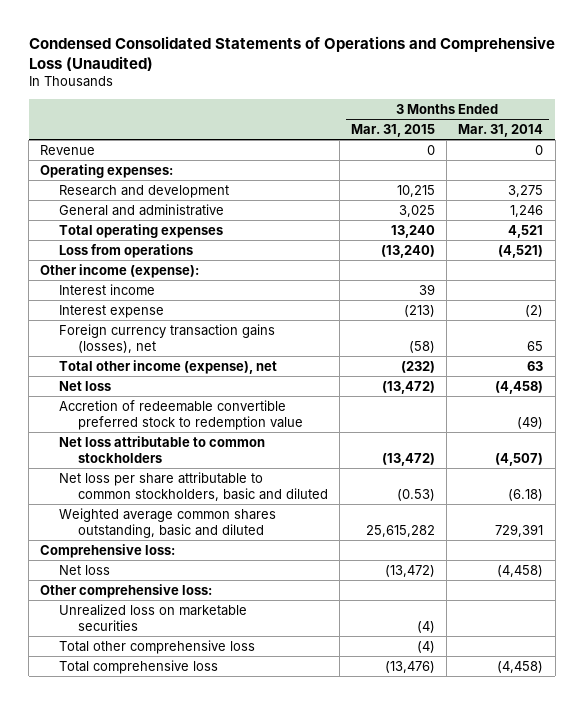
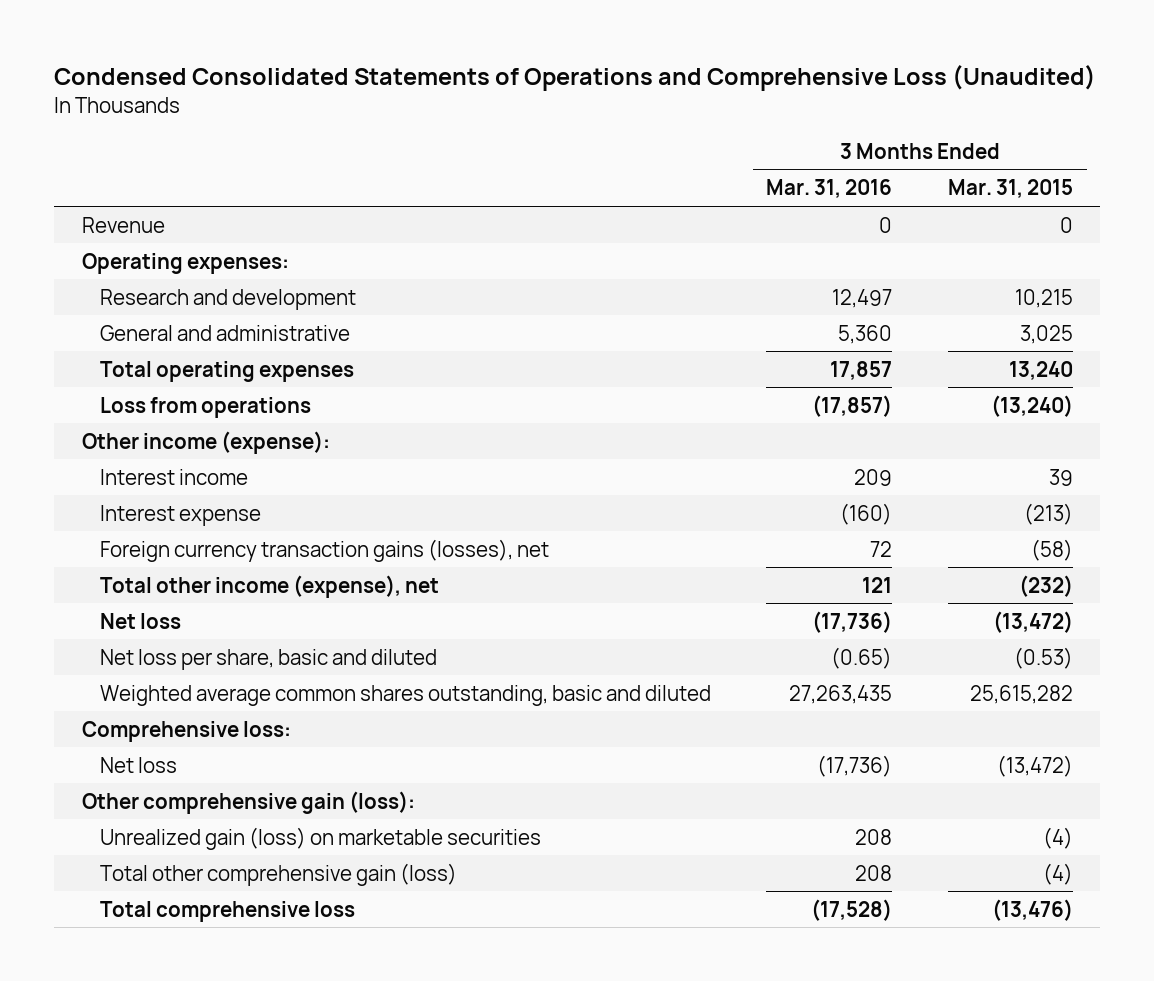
- | 3 Months Ended Mar. 31, 2015 | 3 Months Ended Mar. 31, 2014
+ | 3 Months Ended Mar. 31, 2016 | 3 Months Ended Mar. 31, 2015
- Accretion of redeemable convertible preferred stock to redemption value | | (49)
- Net loss attributable to common stockholders | (13,472) | (4,507)
- Net loss per share attributable to common stockholders, basic and diluted | (0.53) | (6.18)
+ Net loss per share, basic and diluted | (0.65) | (0.53)
- Other comprehensive loss:
- Unrealized loss on marketable securities | (4) |
- Total other comprehensive loss | (4) |
+ Other comprehensive gain (loss):
+ Unrealized gain (loss) on marketable securities | 208 | (4)
+ Total other comprehensive gain (loss) | 208 | (4)

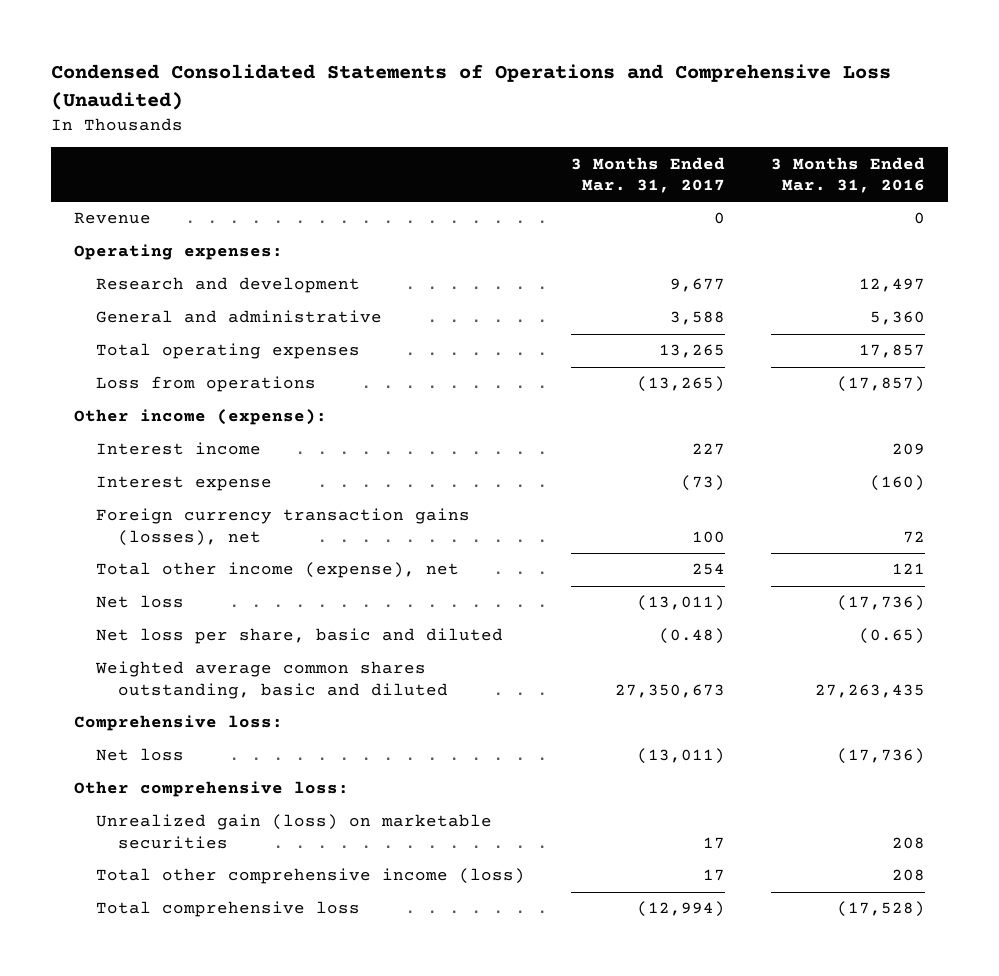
- | 3 Months Ended Mar. 31, 2016 | 3 Months Ended Mar. 31, 2015
+ | 3 Months Ended Mar. 31, 2017 | 3 Months Ended Mar. 31, 2016
- Other comprehensive gain (loss):
+ Other comprehensive loss:
- Total other comprehensive gain (loss) | 208 | (4)
+ Total other comprehensive income (loss) | 17 | 208

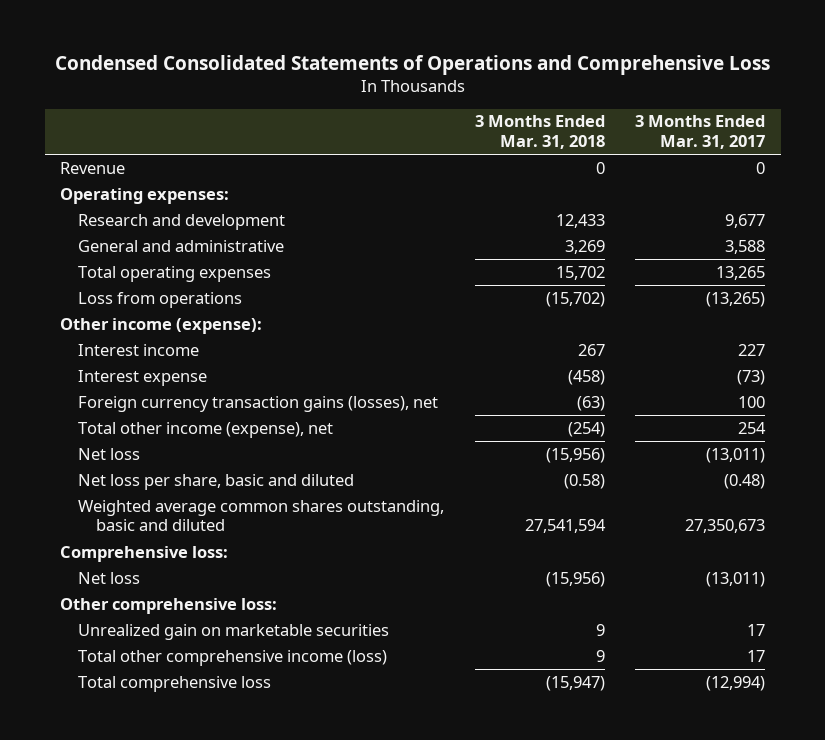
- Condensed Consolidated Statements of Operations and Comprehensive Loss (Unaudited)
+ Condensed Consolidated Statements of Operations and Comprehensive Loss
- | 3 Months Ended Mar. 31, 2017 | 3 Months Ended Mar. 31, 2016
+ | 3 Months Ended Mar. 31, 2018 | 3 Months Ended Mar. 31, 2017
- Unrealized gain (loss) on marketable securities | 17 | 208
+ Unrealized gain on marketable securities | 9 | 17

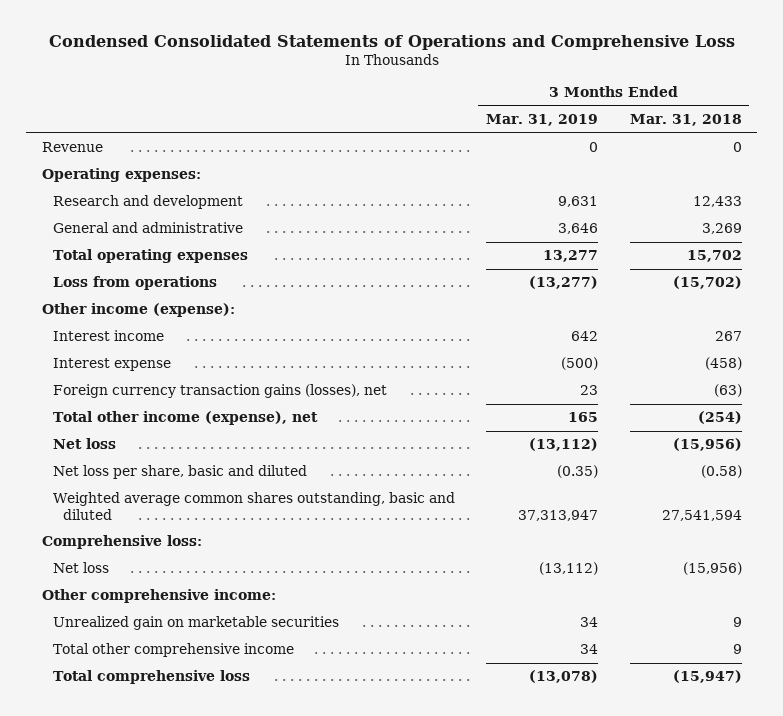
- | 3 Months Ended Mar. 31, 2018 | 3 Months Ended Mar. 31, 2017
+ | 3 Months Ended Mar. 31, 2019 | 3 Months Ended Mar. 31, 2018
- Other comprehensive loss:
+ Other comprehensive income:
- Total other comprehensive income (loss) | 9 | 17
+ Total other comprehensive income | 34 | 9

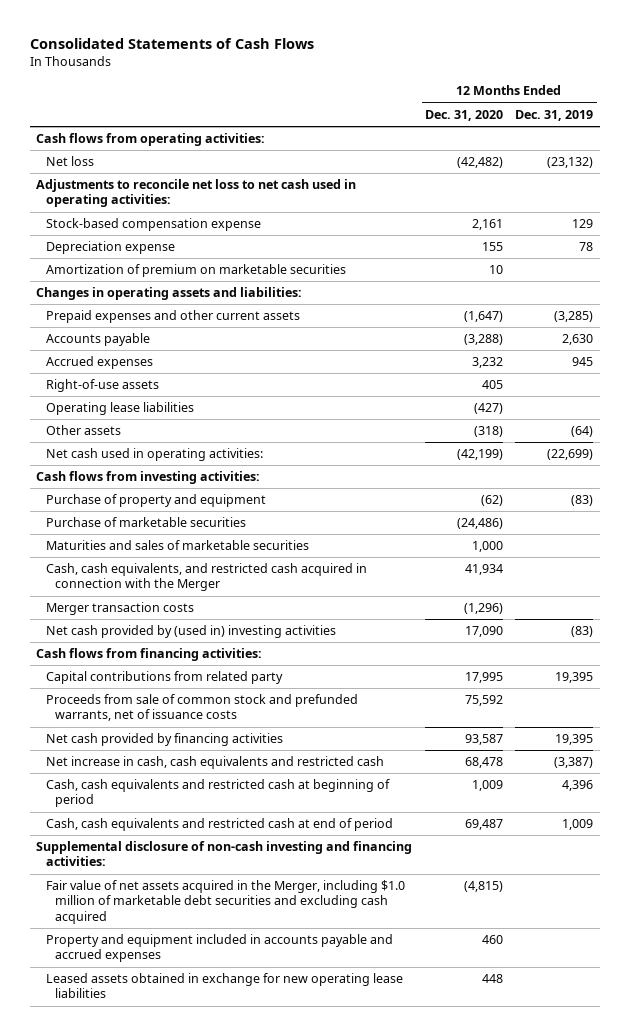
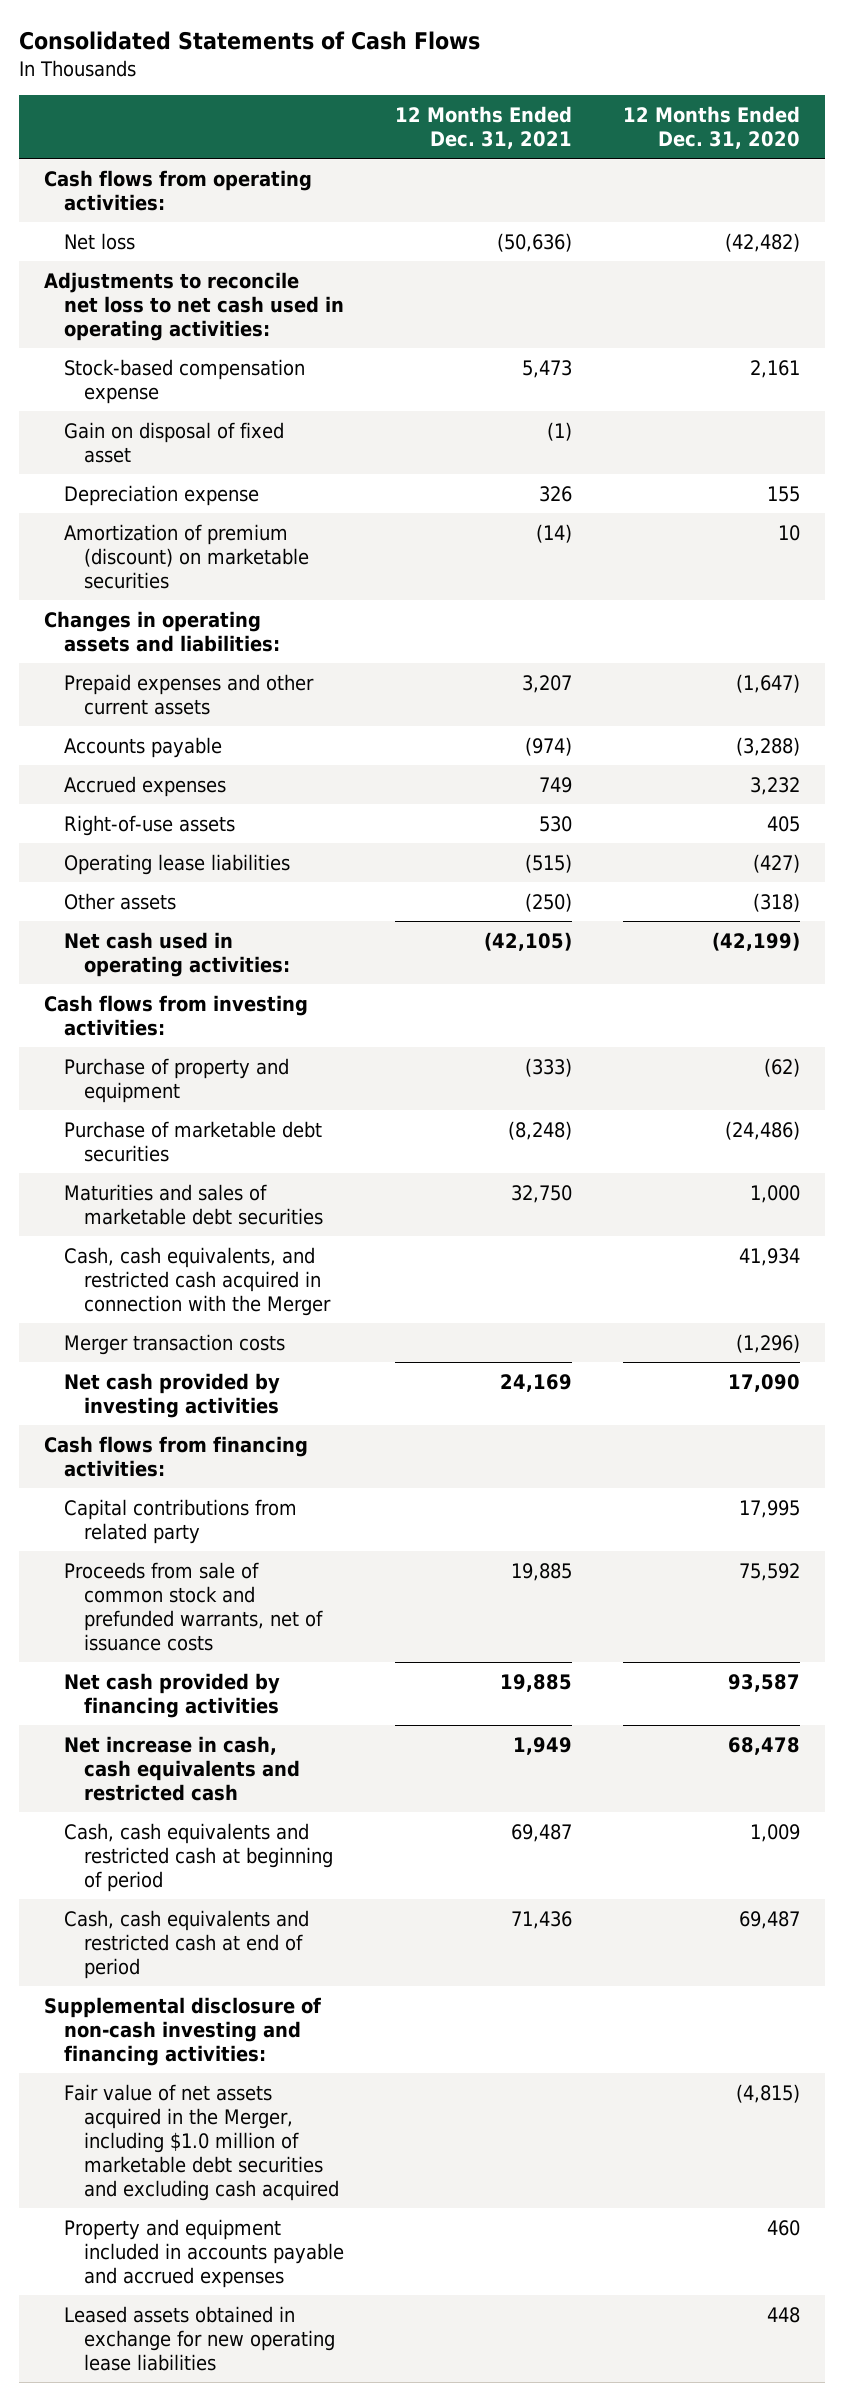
- | 12 Months Ended Dec. 31, 2020 | 12 Months Ended Dec. 31, 2019
+ | 12 Months Ended Dec. 31, 2021 | 12 Months Ended Dec. 31, 2020
+ Gain on disposal of fixed asset | (1) |
- Amortization of premium on marketable securities | 10 |
+ Amortization of premium (discount) on marketable securities | (14) | 10
- Purchase of marketable securities | (24,486) |
- Maturities and sales of marketable securities | 1,000 |
+ Purchase of marketable debt securities | (8,248) | (24,486)
+ Maturities and sales of marketable debt securities | 32,750 | 1,000
- Net cash provided by (used in) investing activities | 17,090 | (83)
+ Net cash provided by investing activities | 24,169 | 17,090

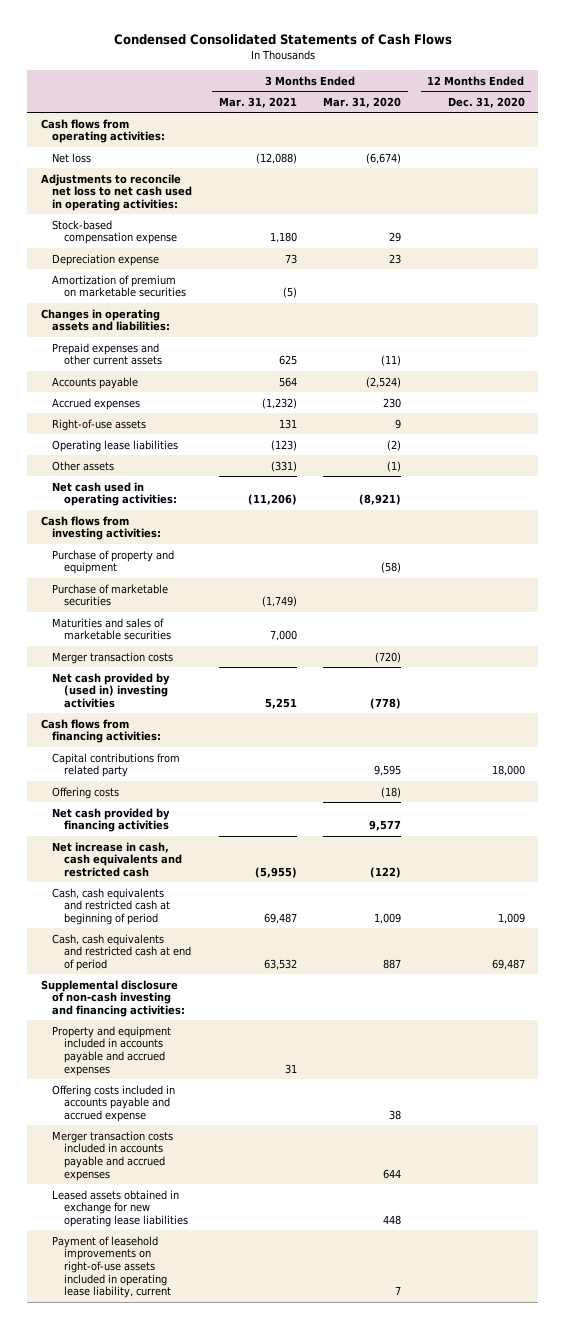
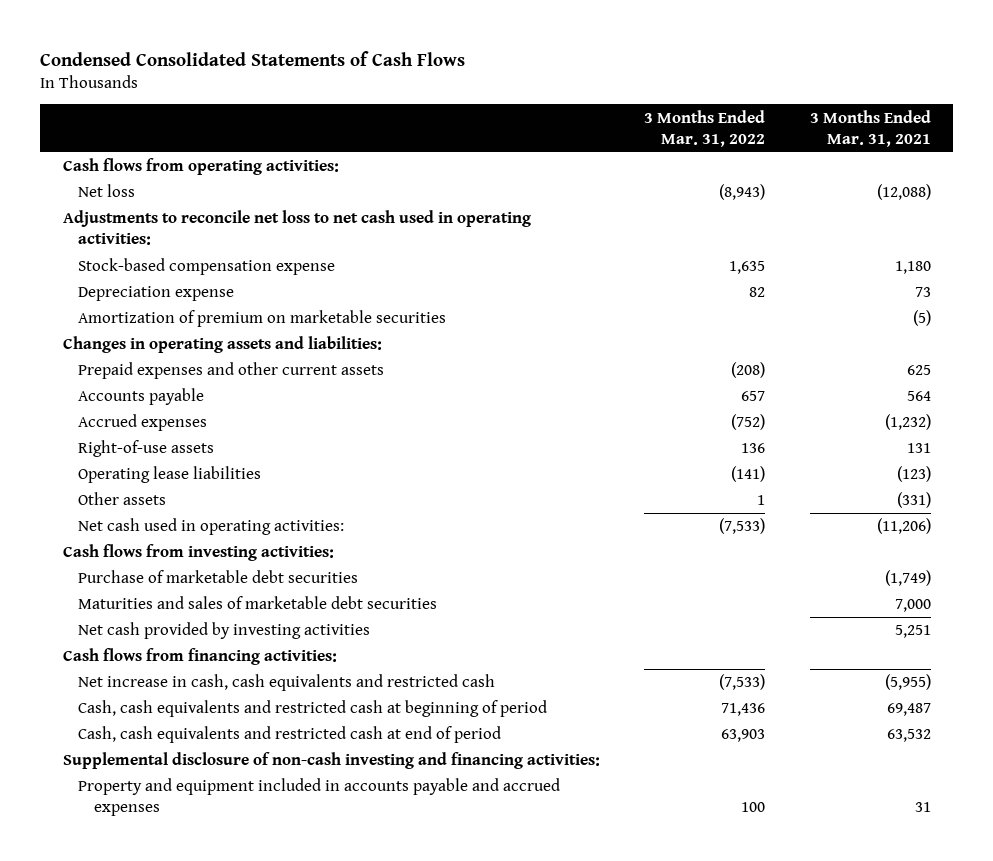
- | 3 Months Ended Mar. 31, 2021 | 3 Months Ended Mar. 31, 2020 | 12 Months Ended Dec. 31, 2020
+ | 3 Months Ended Mar. 31, 2022 | 3 Months Ended Mar. 31, 2021
- Purchase of property and equipment | | (58) |
- Purchase of marketable securities | (1,749) | |
- Maturities and sales of marketable securities | 7,000 | |
- Merger transaction costs | | (720) |
- Net cash provided by (used in) investing activities | 5,251 | (778) |
+ Purchase of marketable debt securities | | (1,749)
+ Maturities and sales of marketable debt securities | | 7,000
+ Net cash provided by investing activities | | 5,251
- Capital contributions from related party | | 9,595 | 18,000
- Offering costs | | (18) |
- Net cash provided by financing activities | | 9,577 |
- Offering costs included in accounts payable and accrued expense | | 38 |
- Merger transaction costs included in accounts payable and accrued expenses | | 644 |
- Leased assets obtained in exchange for new operating lease liabilities | | 448 |
- Payment of leasehold improvements on right-of-use assets included in operating lease liability, current | | 7 |

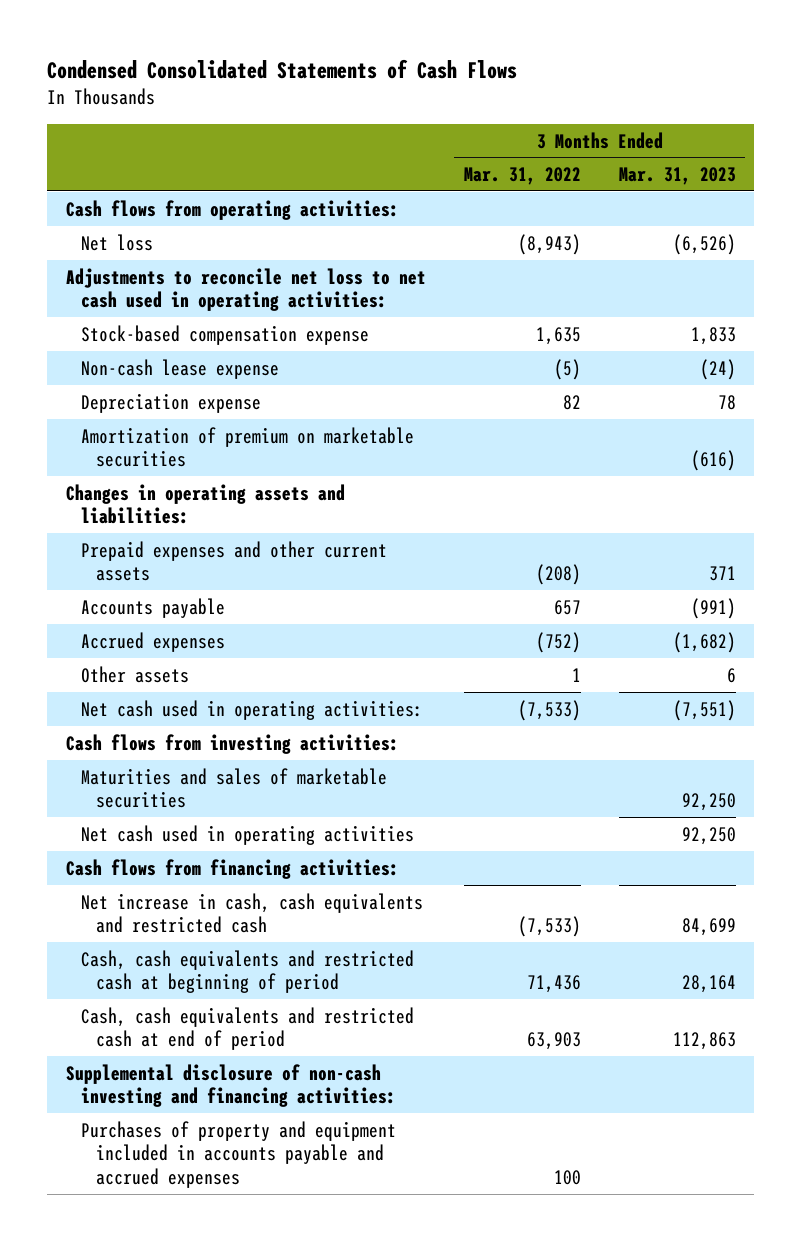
- | 3 Months Ended Mar. 31, 2022 | 3 Months Ended Mar. 31, 2021
+ | 3 Months Ended Mar. 31, 2022 | 3 Months Ended Mar. 31, 2023
+ Non-cash lease expense | (5) | (24)
- Right-of-use assets | 136 | 131
- Operating lease liabilities | (141) | (123)
- Purchase of marketable debt securities | | (1,749)
- Maturities and sales of marketable debt securities | | 7,000
- Net cash provided by investing activities | | 5,251
+ Maturities and sales of marketable securities | | 92,250
+ Net cash used in operating activities | | 92,250
- Property and equipment included in accounts payable and accrued expenses | 100 | 31
+ Purchases of property and equipment included in accounts payable and accrued expenses | 100 |

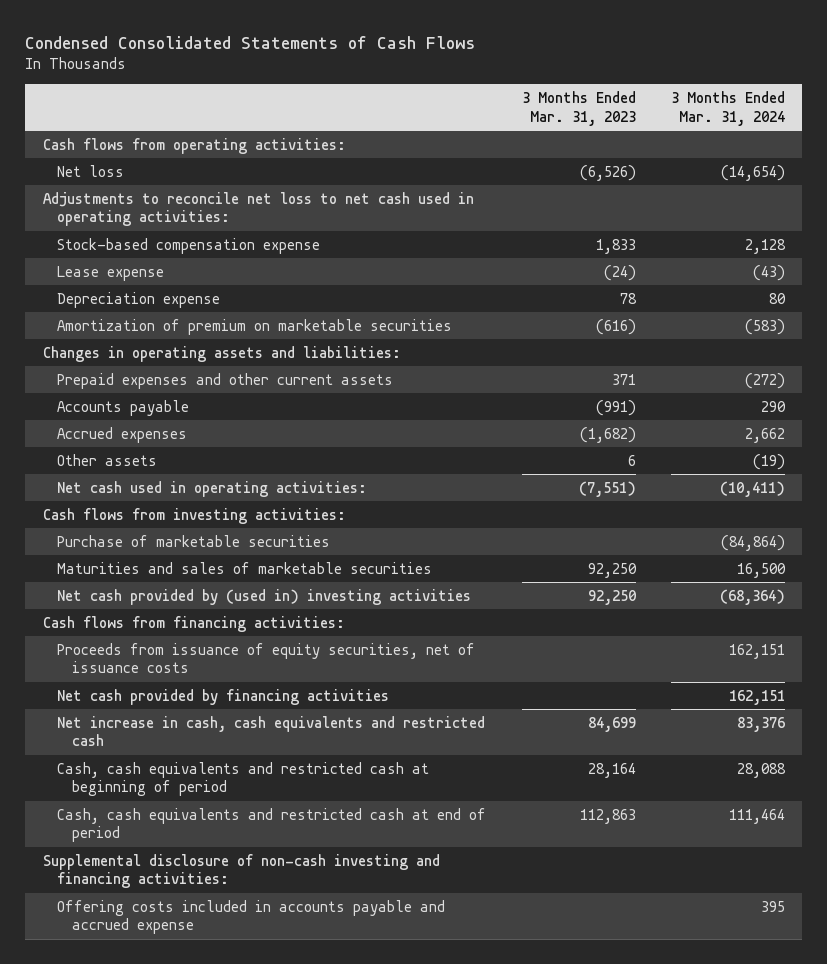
- | 3 Months Ended Mar. 31, 2022 | 3 Months Ended Mar. 31, 2023
+ | 3 Months Ended Mar. 31, 2023 | 3 Months Ended Mar. 31, 2024
- Non-cash lease expense | (5) | (24)
+ Lease expense | (24) | (43)
+ Purchase of marketable securities | | (84,864)
- Net cash used in operating activities | | 92,250
+ Net cash provided by (used in) investing activities | 92,250 | (68,364)
+ Proceeds from issuance of equity securities, net of issuance costs | | 162,151
+ Net cash provided by financing activities | | 162,151
- Purchases of property and equipment included in accounts payable and accrued expenses | 100 |
+ Offering costs included in accounts payable and accrued expense | | 395

